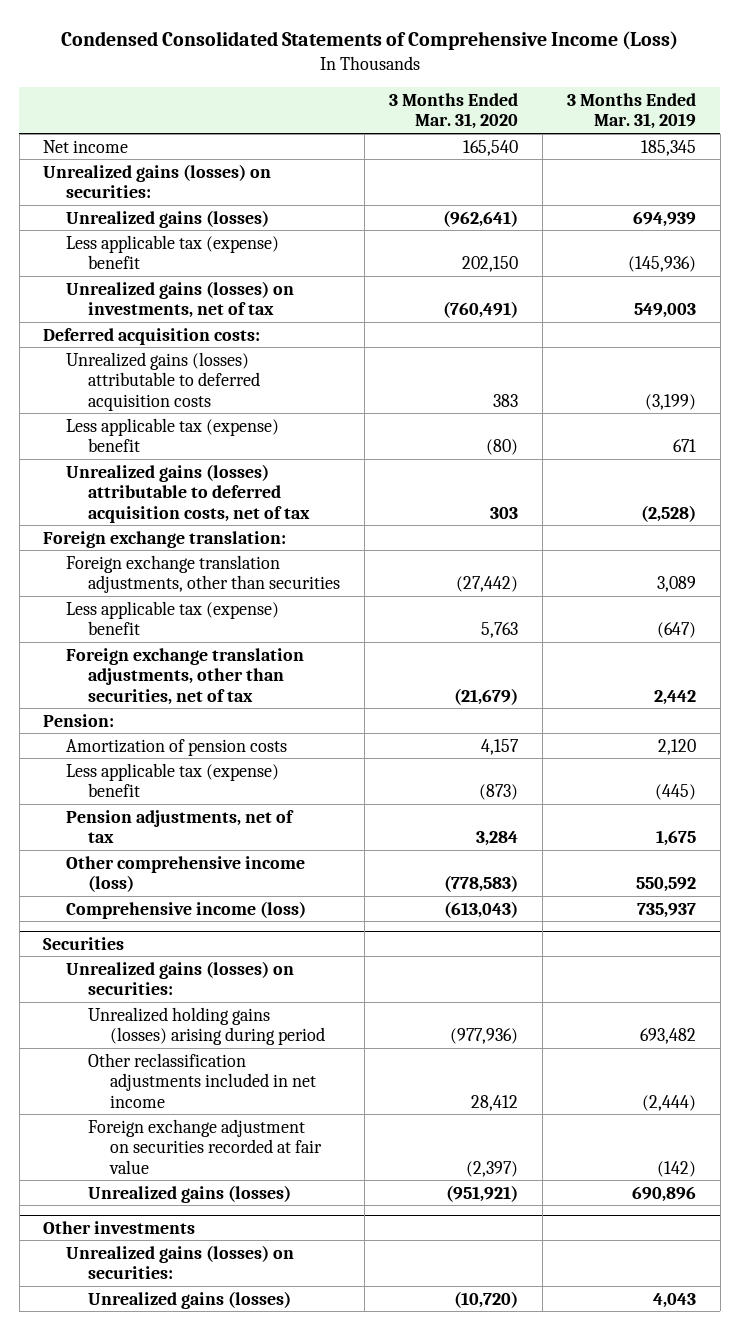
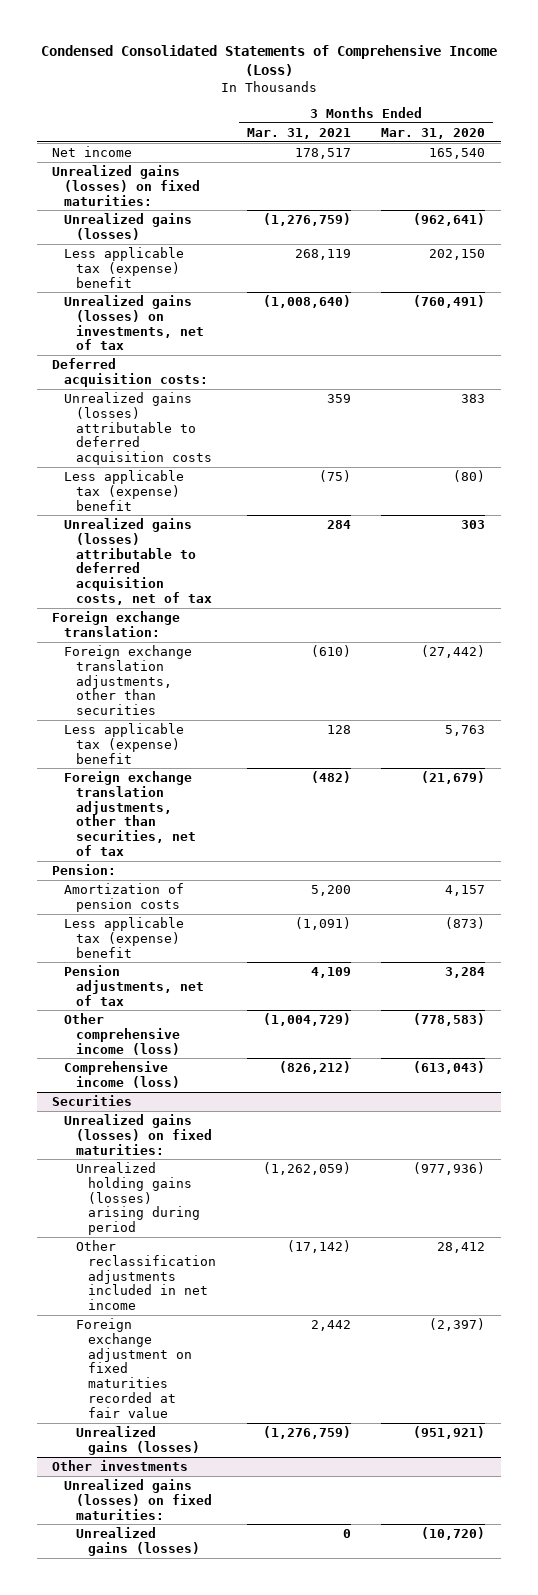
- | 3 Months Ended Mar. 31, 2020 | 3 Months Ended Mar. 31, 2019
+ | 3 Months Ended Mar. 31, 2021 | 3 Months Ended Mar. 31, 2020
- Unrealized gains (losses) on securities:
+ Unrealized gains (losses) on fixed maturities:
@ Securities
- Unrealized gains (losses) on securities:
+ Unrealized gains (losses) on fixed maturities:
- Foreign exchange adjustment on securities recorded at fair value | (2,397) | (142)
+ Foreign exchange adjustment on fixed maturities recorded at fair value | 2,442 | (2,397)
@ Other investments
- Unrealized gains (losses) on securities:
+ Unrealized gains (losses) on fixed maturities:

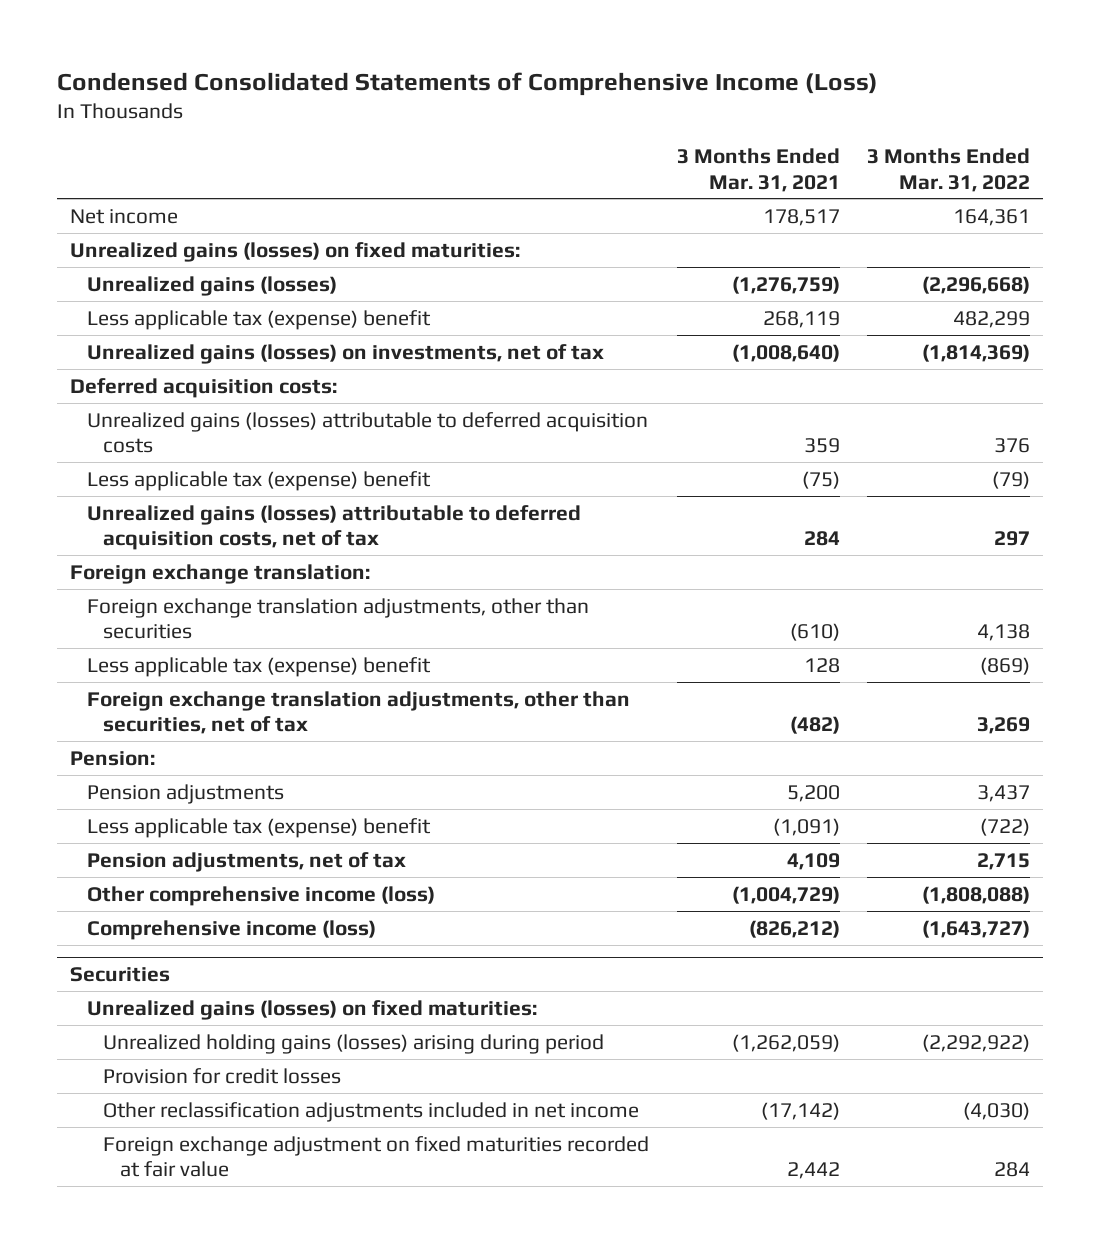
- | 3 Months Ended Mar. 31, 2021 | 3 Months Ended Mar. 31, 2020
+ | 3 Months Ended Mar. 31, 2021 | 3 Months Ended Mar. 31, 2022
- Amortization of pension costs | 5,200 | 4,157
+ Pension adjustments | 5,200 | 3,437
@ Securities
+ Provision for credit losses
- Unrealized gains (losses) | (1,276,759) | (951,921)
- Other investments
- Unrealized gains (losses) on fixed maturities:
- Unrealized gains (losses) | 0 | (10,720)

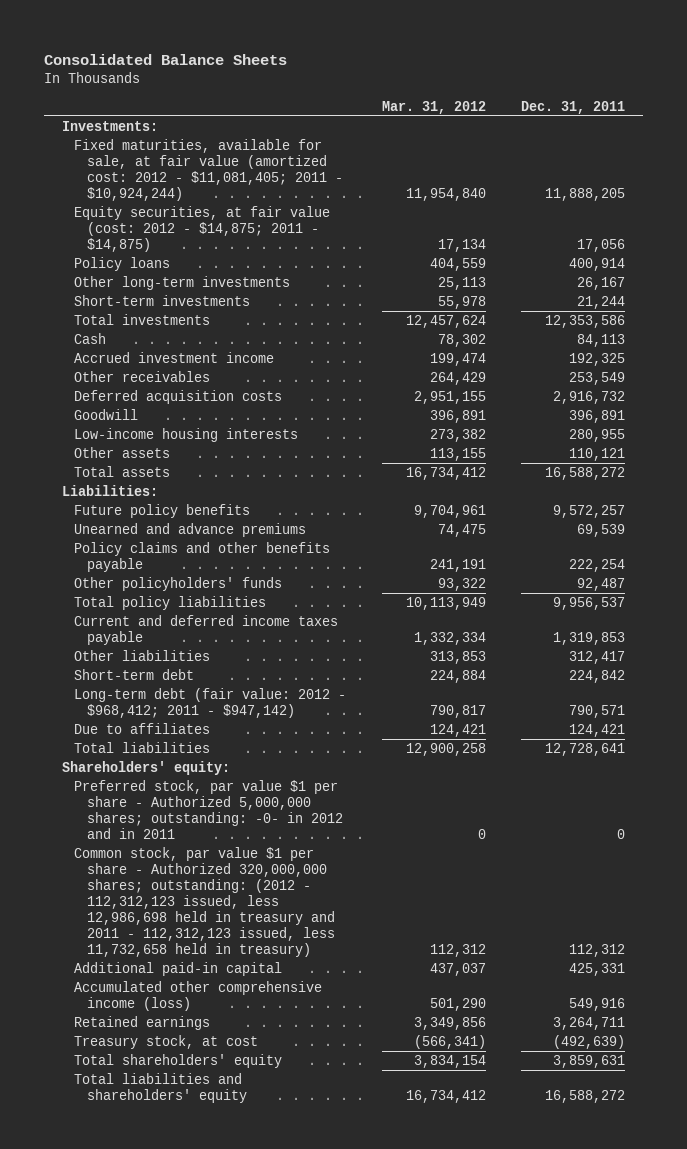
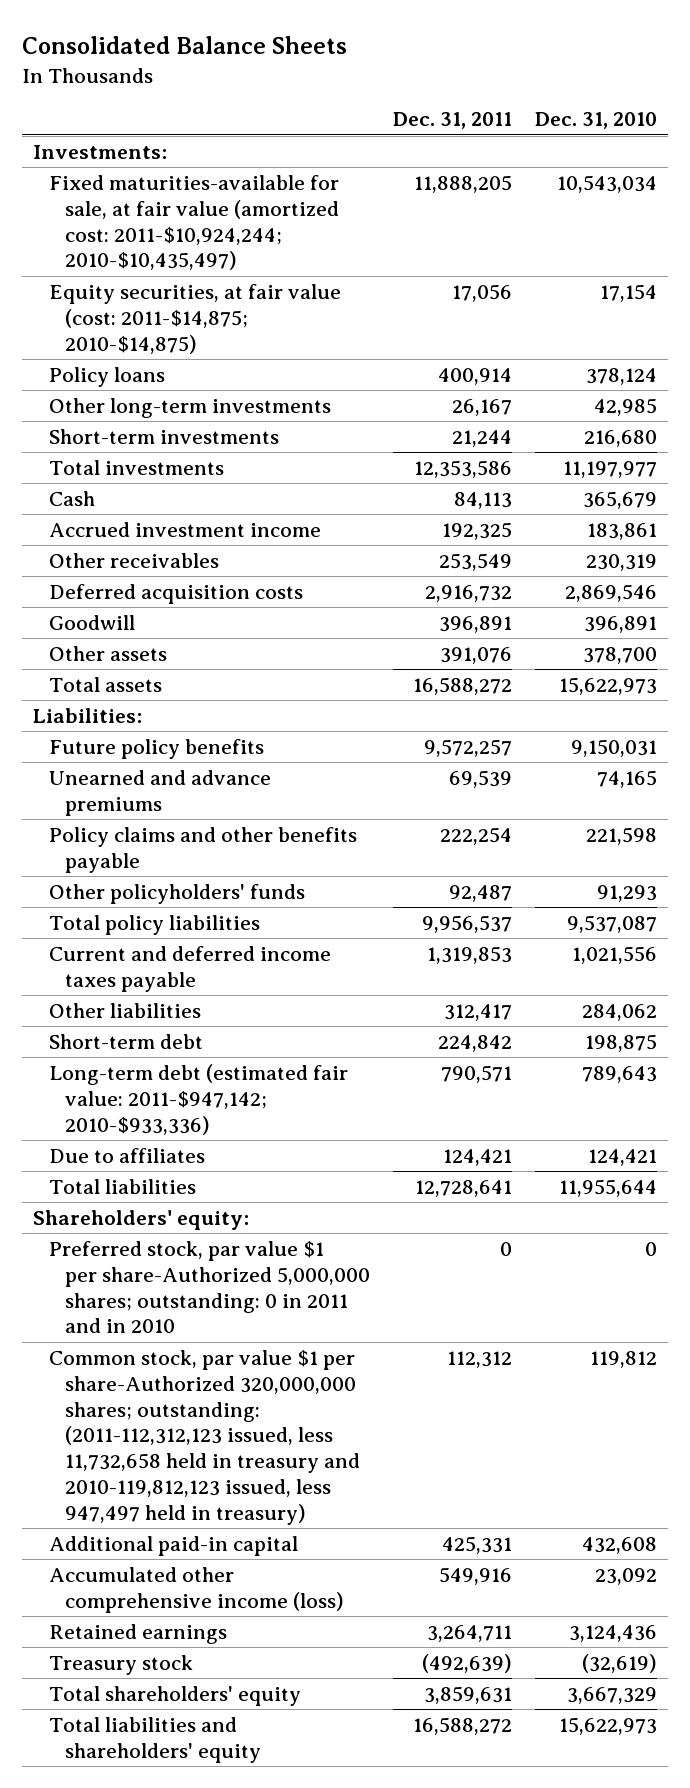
- | Mar. 31, 2012 | Dec. 31, 2011
+ | Dec. 31, 2011 | Dec. 31, 2010
- Fixed maturities, available for sale, at fair value (amortized cost: 2012 - $11,081,405; 2011 - $10,924,244) | 11,954,840 | 11,888,205
- Equity securities, at fair value (cost: 2012 - $14,875; 2011 - $14,875) | 17,134 | 17,056
+ Fixed maturities-available for sale, at fair value (amortized cost: 2011-$10,924,244; 2010-$10,435,497) | 11,888,205 | 10,543,034
+ Equity securities, at fair value (cost: 2011-$14,875; 2010-$14,875) | 17,056 | 17,154
- Low-income housing interests | 273,382 | 280,955
- Other assets | 113,155 | 110,121
+ Other assets | 391,076 | 378,700
- Long-term debt (fair value: 2012 - $968,412; 2011 - $947,142) | 790,817 | 790,571
+ Long-term debt (estimated fair value: 2011-$947,142; 2010-$933,336) | 790,571 | 789,643
- Preferred stock, par value $1 per share - Authorized 5,000,000 shares; outstanding: -0- in 2012 and in 2011 | 0 | 0
- Common stock, par value $1 per share - Authorized 320,000,000 shares; outstanding: (2012 - 112,312,123 issued, less 12,986,698 held in treasury and 2011 - 112,312,123 issued, less 11,732,658 held in treasury) | 112,312 | 112,312
+ Preferred stock, par value $1 per share-Authorized 5,000,000 shares; outstanding: 0 in 2011 and in 2010 | 0 | 0
+ Common stock, par value $1 per share-Authorized 320,000,000 shares; outstanding: (2011-112,312,123 issued, less 11,732,658 held in treasury and 2010-119,812,123 issued, less 947,497 held in treasury) | 112,312 | 119,812
- Treasury stock, at cost | (566,341) | (492,639)
+ Treasury stock | (492,639) | (32,619)

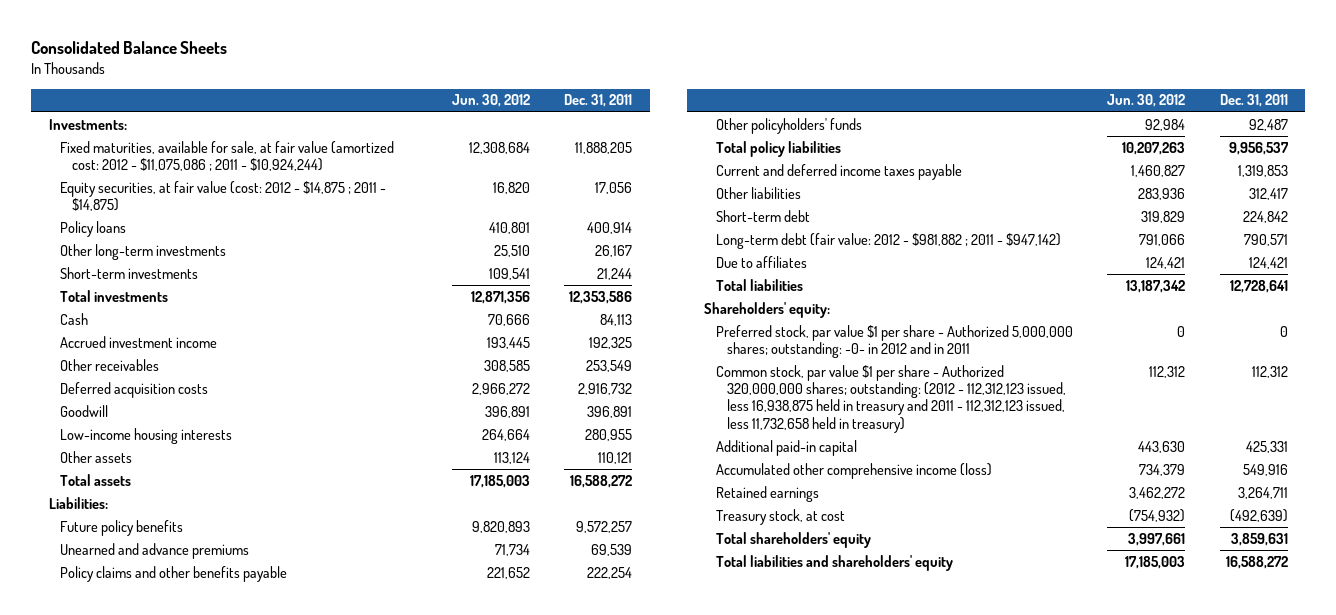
- | Dec. 31, 2011 | Dec. 31, 2010
+ | Jun. 30, 2012 | Dec. 31, 2011
- Fixed maturities-available for sale, at fair value (amortized cost: 2011-$10,924,244; 2010-$10,435,497) | 11,888,205 | 10,543,034
- Equity securities, at fair value (cost: 2011-$14,875; 2010-$14,875) | 17,056 | 17,154
+ Fixed maturities, available for sale, at fair value (amortized cost: 2012 - $11,075,086 ; 2011 - $10,924,244) | 12,308,684 | 11,888,205
+ Equity securities, at fair value (cost: 2012 - $14,875 ; 2011 - $14,875) | 16,820 | 17,056
- Other assets | 391,076 | 378,700
+ Low-income housing interests | 264,664 | 280,955
+ Other assets | 113,124 | 110,121
- Long-term debt (estimated fair value: 2011-$947,142; 2010-$933,336) | 790,571 | 789,643
+ Long-term debt (fair value: 2012 - $981,882 ; 2011 - $947,142) | 791,066 | 790,571
- Preferred stock, par value $1 per share-Authorized 5,000,000 shares; outstanding: 0 in 2011 and in 2010 | 0 | 0
- Common stock, par value $1 per share-Authorized 320,000,000 shares; outstanding: (2011-112,312,123 issued, less 11,732,658 held in treasury and 2010-119,812,123 issued, less 947,497 held in treasury) | 112,312 | 119,812
+ Preferred stock, par value $1 per share - Authorized 5,000,000 shares; outstanding: -0- in 2012 and in 2011 | 0 | 0
+ Common stock, par value $1 per share - Authorized 320,000,000 shares; outstanding: (2012 - 112,312,123 issued, less 16,938,875 held in treasury and 2011 - 112,312,123 issued, less 11,732,658 held in treasury) | 112,312 | 112,312
- Treasury stock | (492,639) | (32,619)
+ Treasury stock, at cost | (754,932) | (492,639)

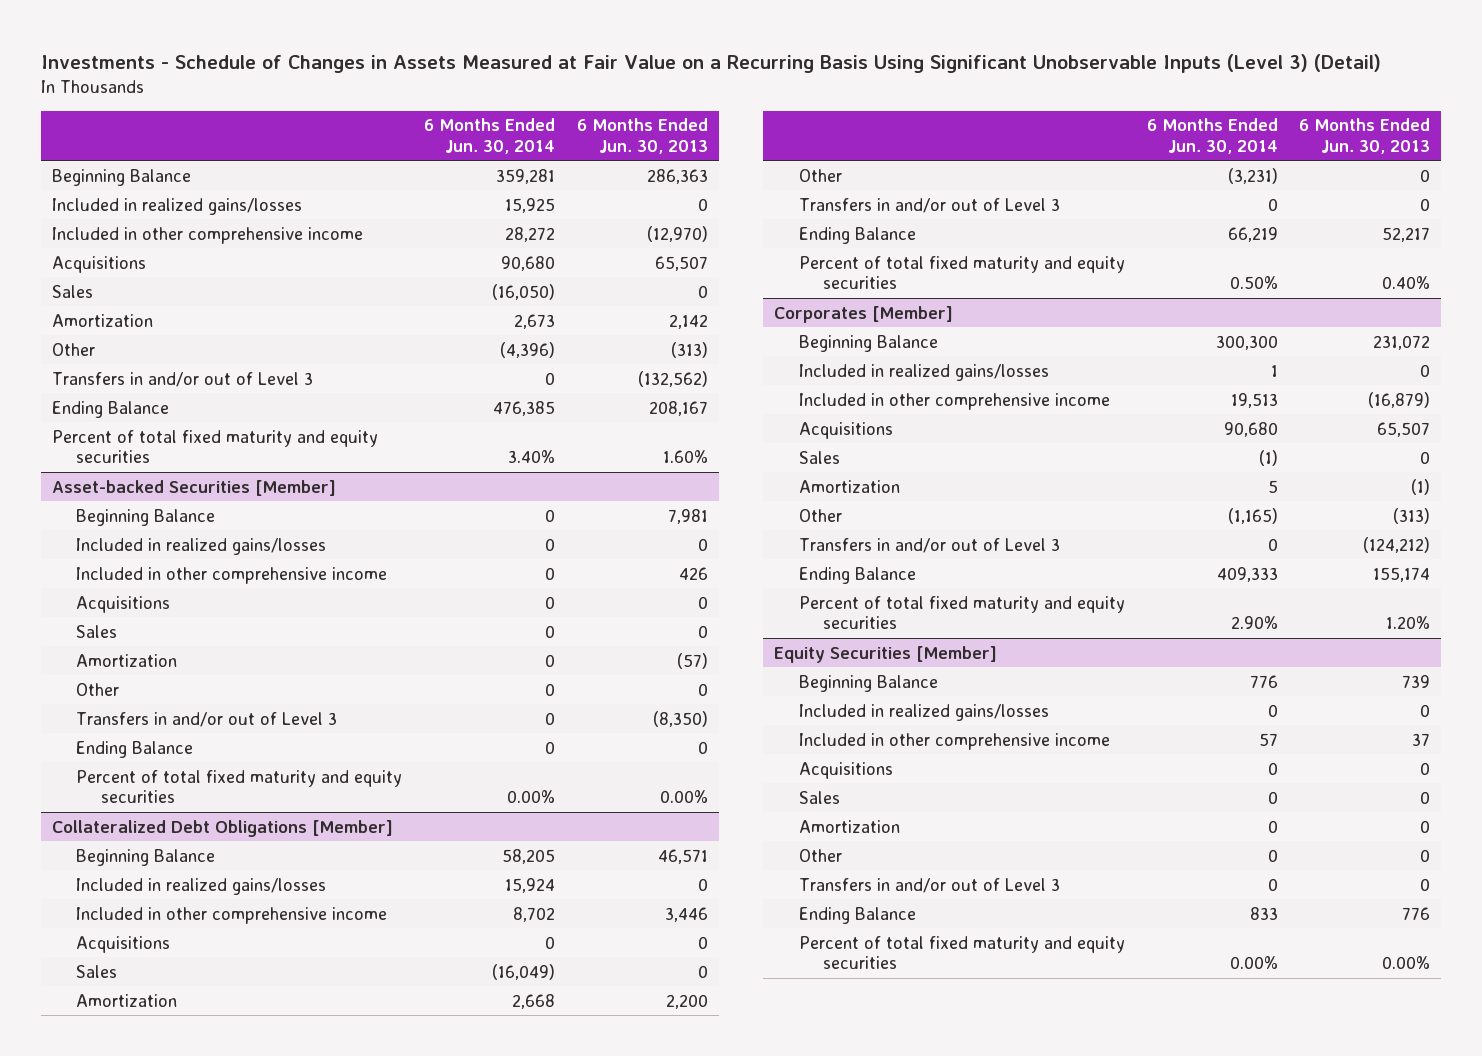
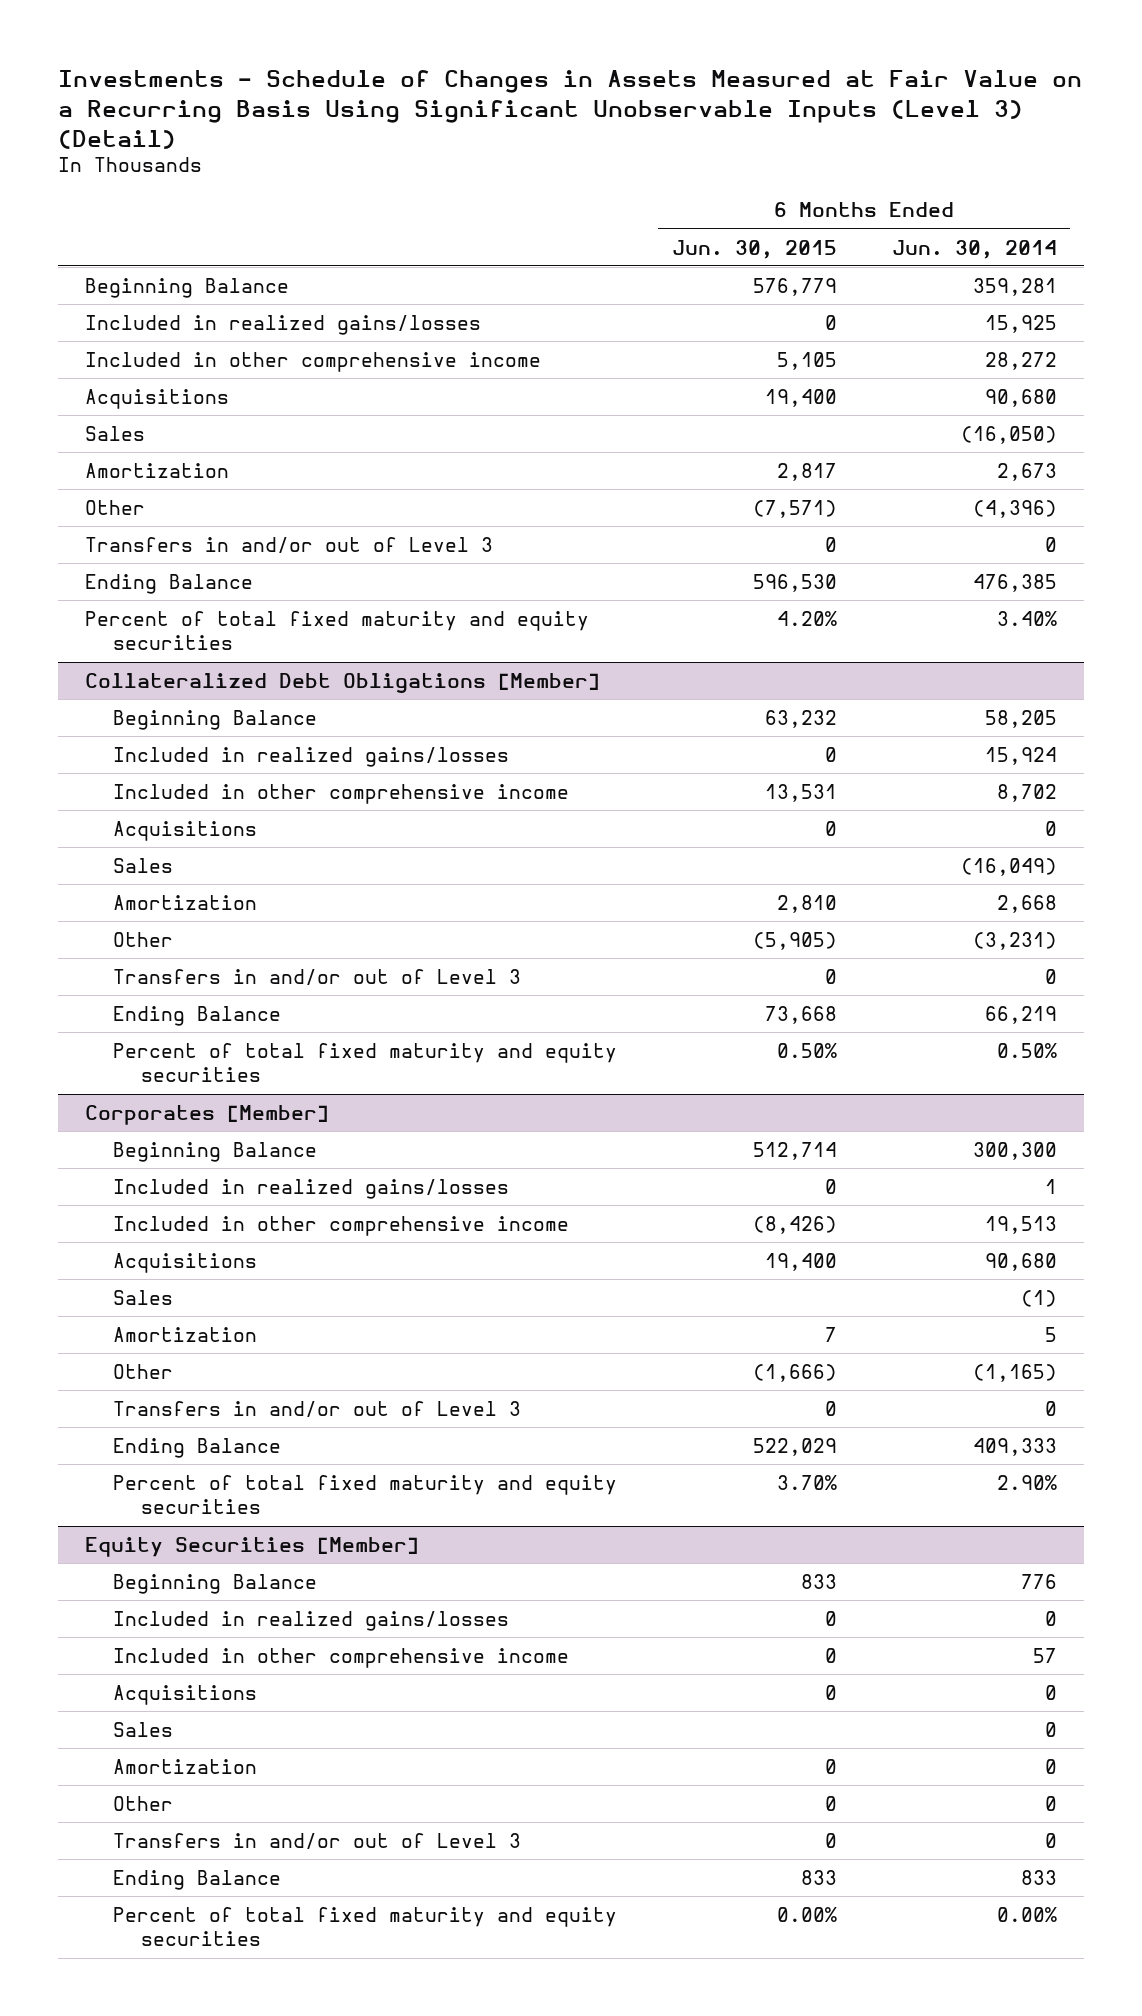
- | 6 Months Ended Jun. 30, 2014 | 6 Months Ended Jun. 30, 2013
+ | 6 Months Ended Jun. 30, 2015 | 6 Months Ended Jun. 30, 2014
- Asset-backed Securities [Member]
- Beginning Balance | 0 | 7,981
- Included in realized gains/losses | 0 | 0
- Included in other comprehensive income | 0 | 426
- Acquisitions | 0 | 0
- Sales | 0 | 0
- Amortization | 0 | (57)
- Other | 0 | 0
- Transfers in and/or out of Level 3 | 0 | (8,350)
- Ending Balance | 0 | 0
- Percent of total fixed maturity and equity securities | 0.00% | 0.00%

